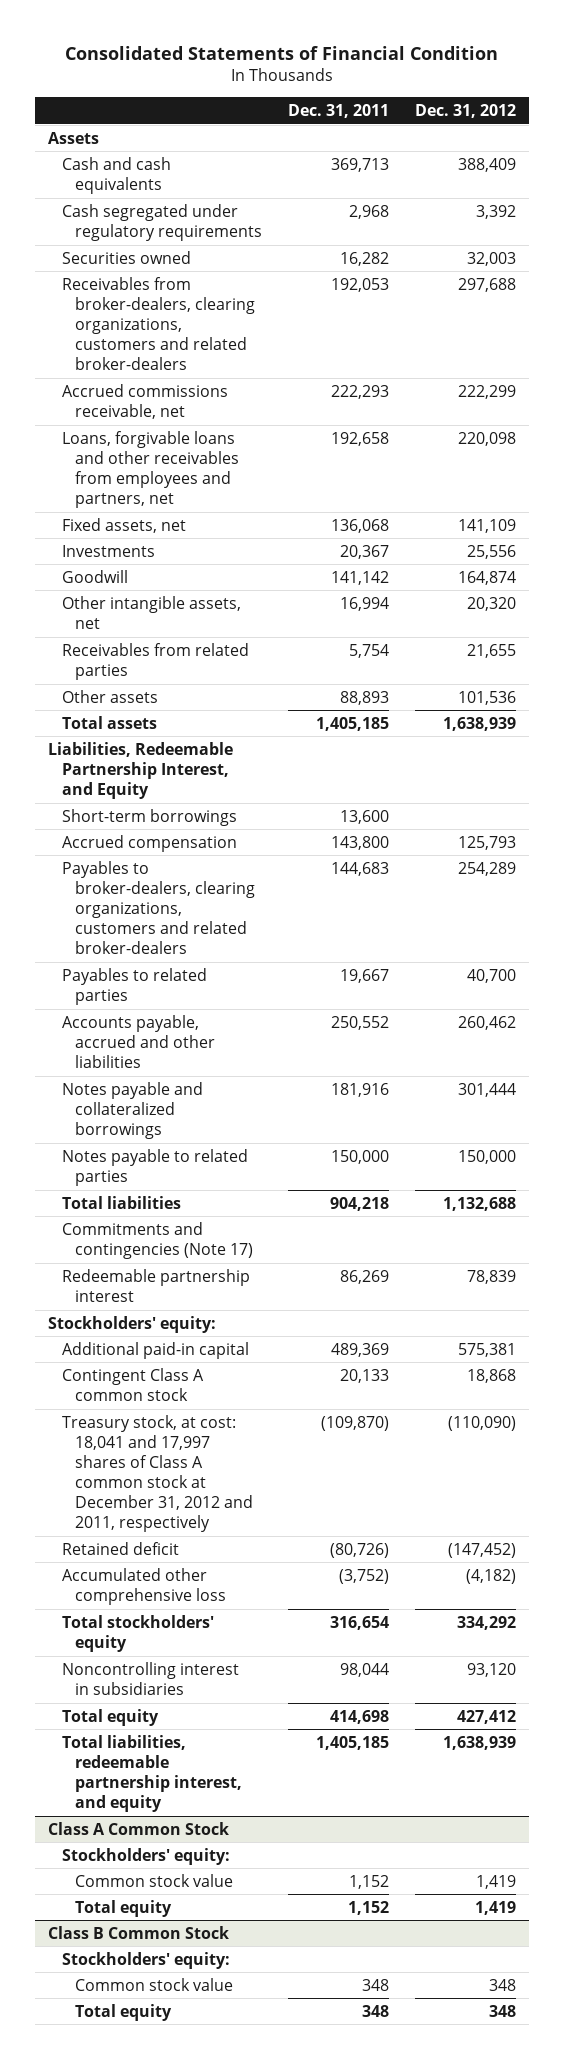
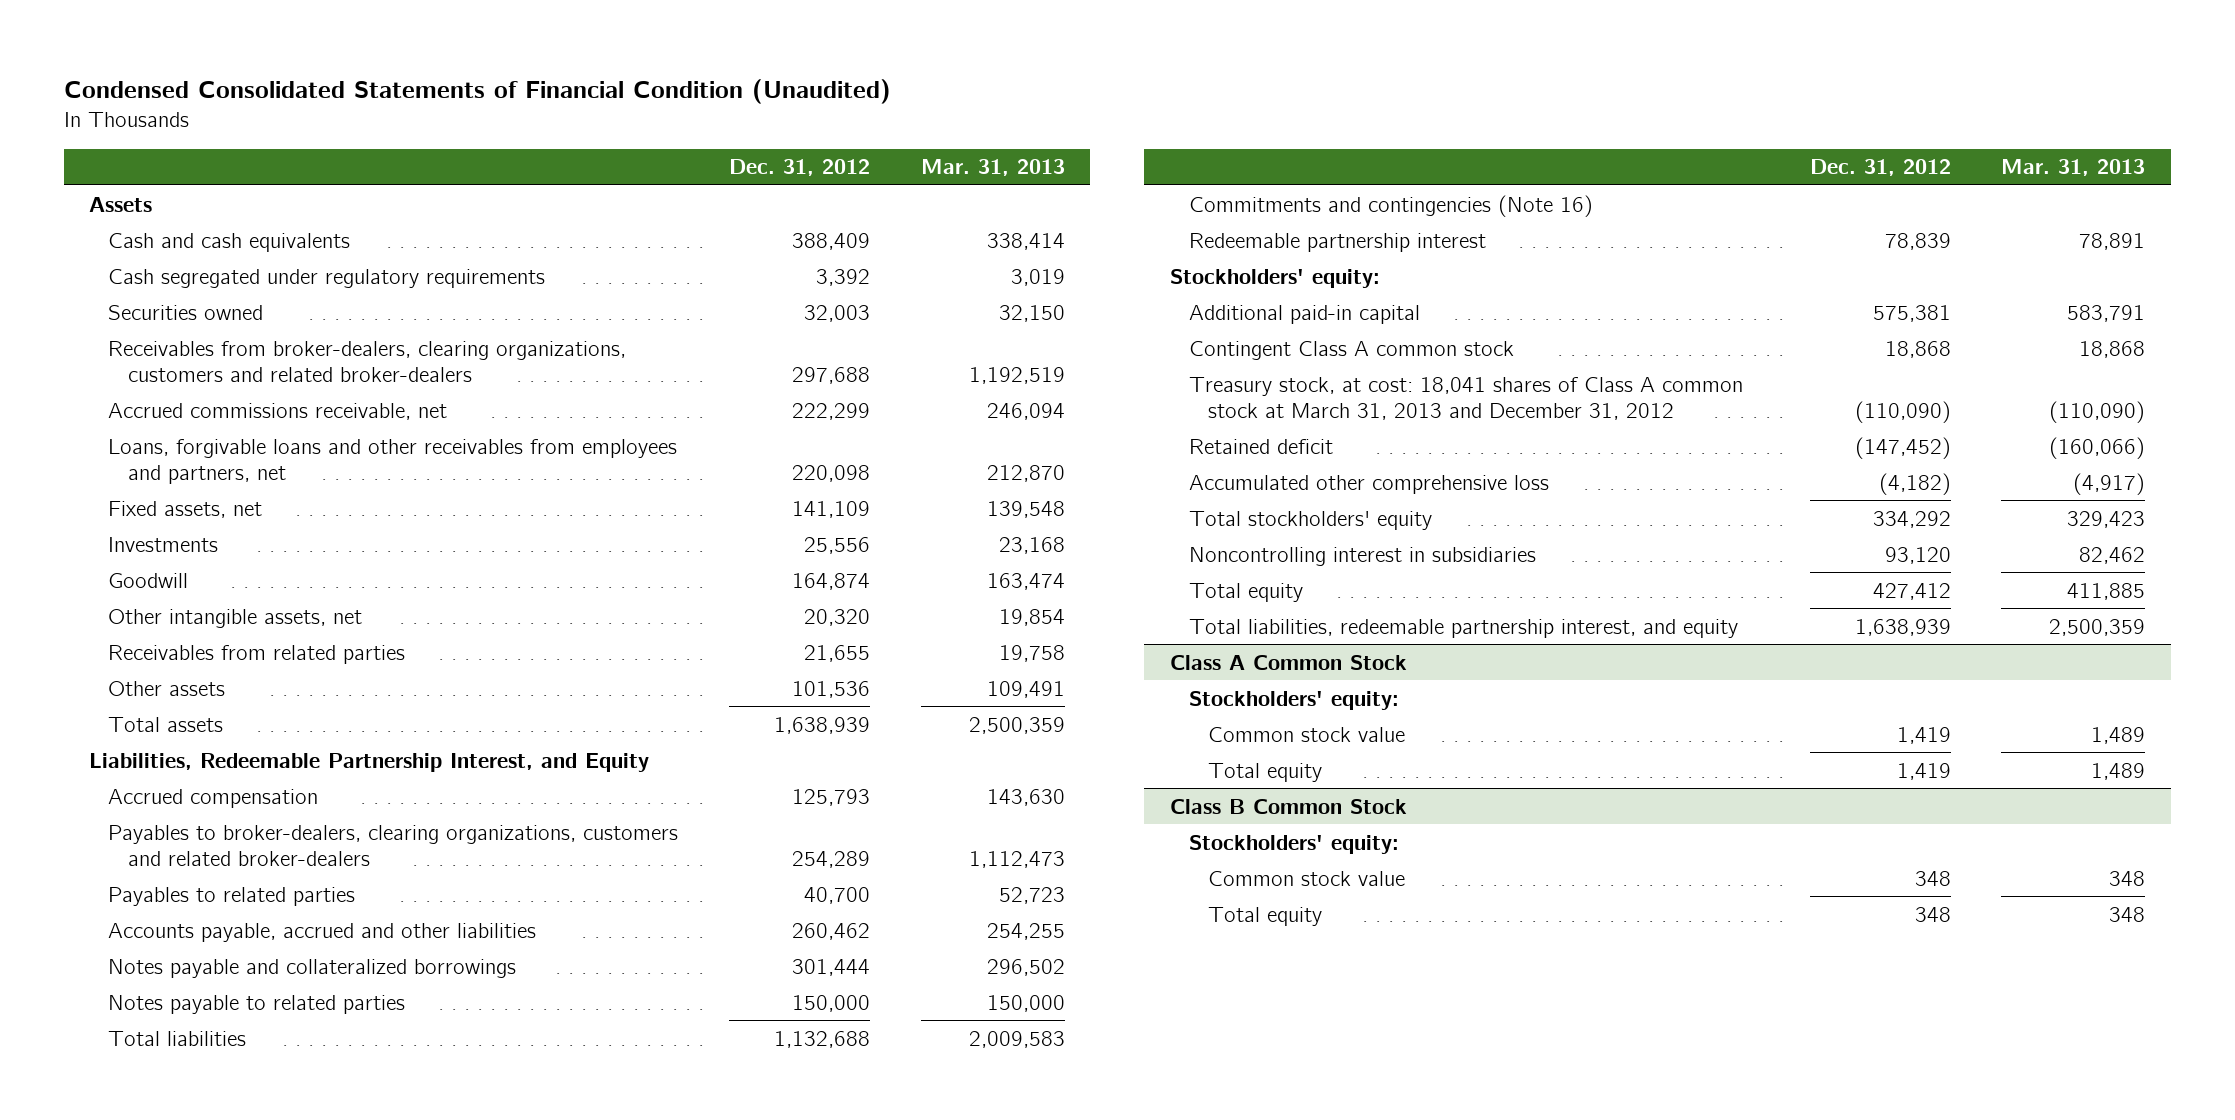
- Consolidated Statements of Financial Condition
+ Condensed Consolidated Statements of Financial Condition (Unaudited)
- | Dec. 31, 2011 | Dec. 31, 2012
+ | Dec. 31, 2012 | Mar. 31, 2013
- Short-term borrowings | 13,600 |
- Commitments and contingencies (Note 17)
+ Commitments and contingencies (Note 16)
- Treasury stock, at cost: 18,041 and 17,997 shares of Class A common stock at December 31, 2012 and 2011, respectively | (109,870) | (110,090)
+ Treasury stock, at cost: 18,041 shares of Class A common stock at March 31, 2013 and December 31, 2012 | (110,090) | (110,090)

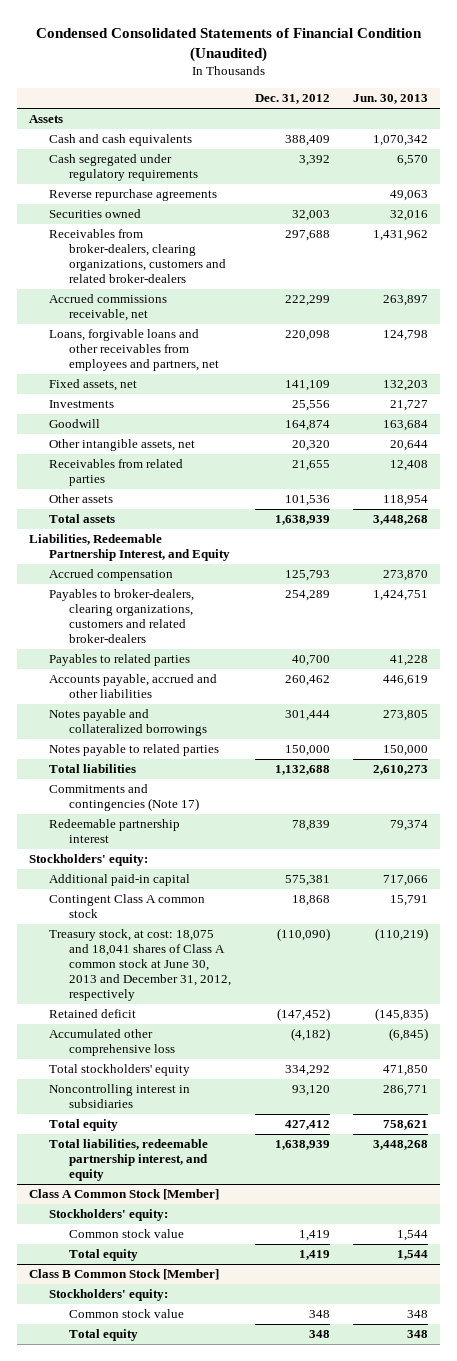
- | Dec. 31, 2012 | Mar. 31, 2013
+ | Dec. 31, 2012 | Jun. 30, 2013
+ Reverse repurchase agreements | | 49,063
- Commitments and contingencies (Note 16)
+ Commitments and contingencies (Note 17)
- Treasury stock, at cost: 18,041 shares of Class A common stock at March 31, 2013 and December 31, 2012 | (110,090) | (110,090)
+ Treasury stock, at cost: 18,075 and 18,041 shares of Class A common stock at June 30, 2013 and December 31, 2012, respectively | (110,090) | (110,219)
- Class A Common Stock
+ Class A Common Stock [Member]
- Class B Common Stock
+ Class B Common Stock [Member]

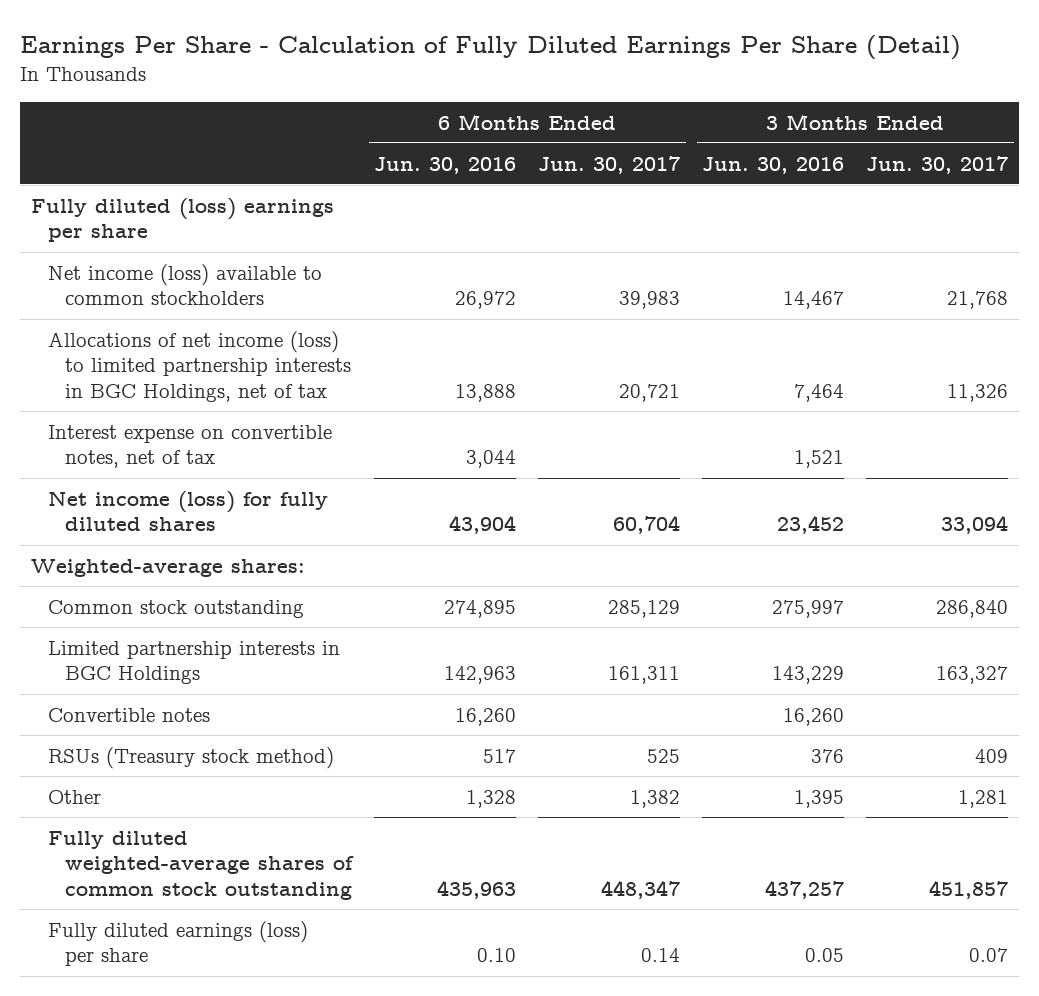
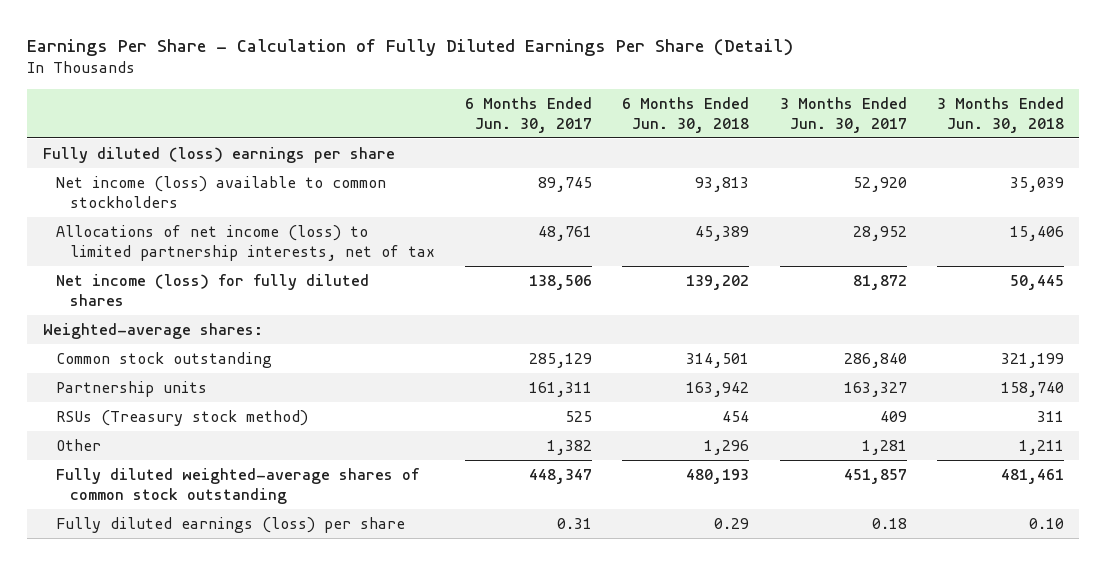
- | 6 Months Ended Jun. 30, 2016 | 6 Months Ended Jun. 30, 2017 | 3 Months Ended Jun. 30, 2016 | 3 Months Ended Jun. 30, 2017
+ | 6 Months Ended Jun. 30, 2017 | 6 Months Ended Jun. 30, 2018 | 3 Months Ended Jun. 30, 2017 | 3 Months Ended Jun. 30, 2018
- Net income (loss) available to common stockholders | 26,972 | 39,983 | 14,467 | 21,768
- Allocations of net income (loss) to limited partnership interests in BGC Holdings, net of tax | 13,888 | 20,721 | 7,464 | 11,326
- Interest expense on convertible notes, net of tax | 3,044 | | 1,521 |
- Net income (loss) for fully diluted shares | 43,904 | 60,704 | 23,452 | 33,094
+ Net income (loss) available to common stockholders | 89,745 | 93,813 | 52,920 | 35,039
+ Allocations of net income (loss) to limited partnership interests, net of tax | 48,761 | 45,389 | 28,952 | 15,406
+ Net income (loss) for fully diluted shares | 138,506 | 139,202 | 81,872 | 50,445
- Limited partnership interests in BGC Holdings | 142,963 | 161,311 | 143,229 | 163,327
- Convertible notes | 16,260 | | 16,260 |
+ Partnership units | 161,311 | 163,942 | 163,327 | 158,740
- Fully diluted earnings (loss) per share | 0.10 | 0.14 | 0.05 | 0.07
+ Fully diluted earnings (loss) per share | 0.31 | 0.29 | 0.18 | 0.10

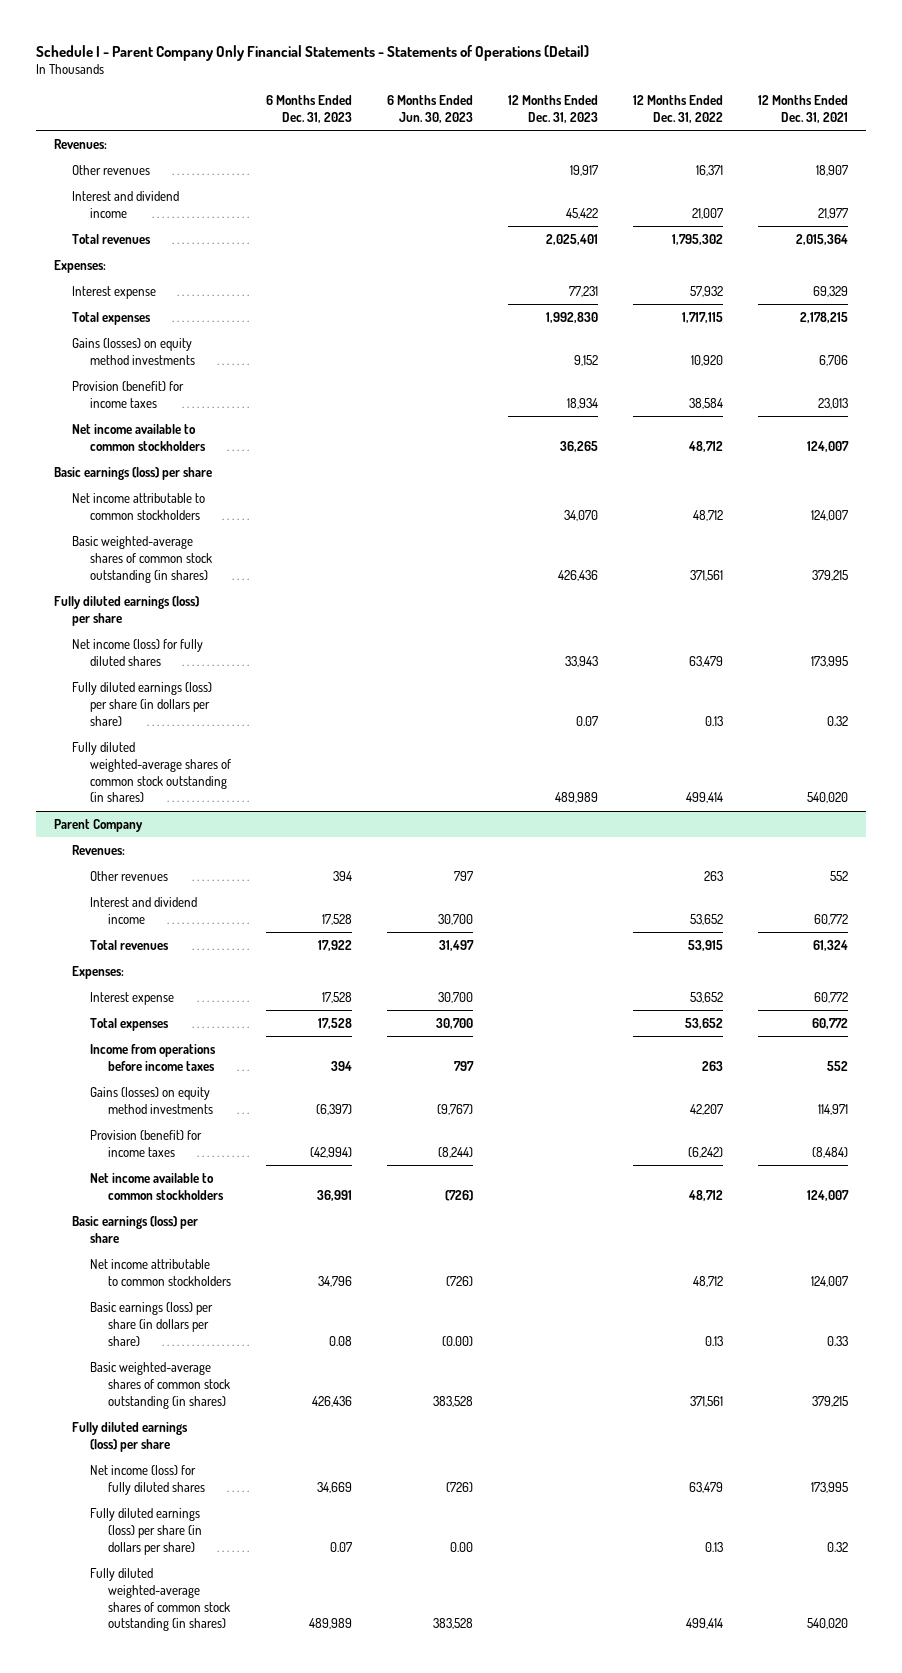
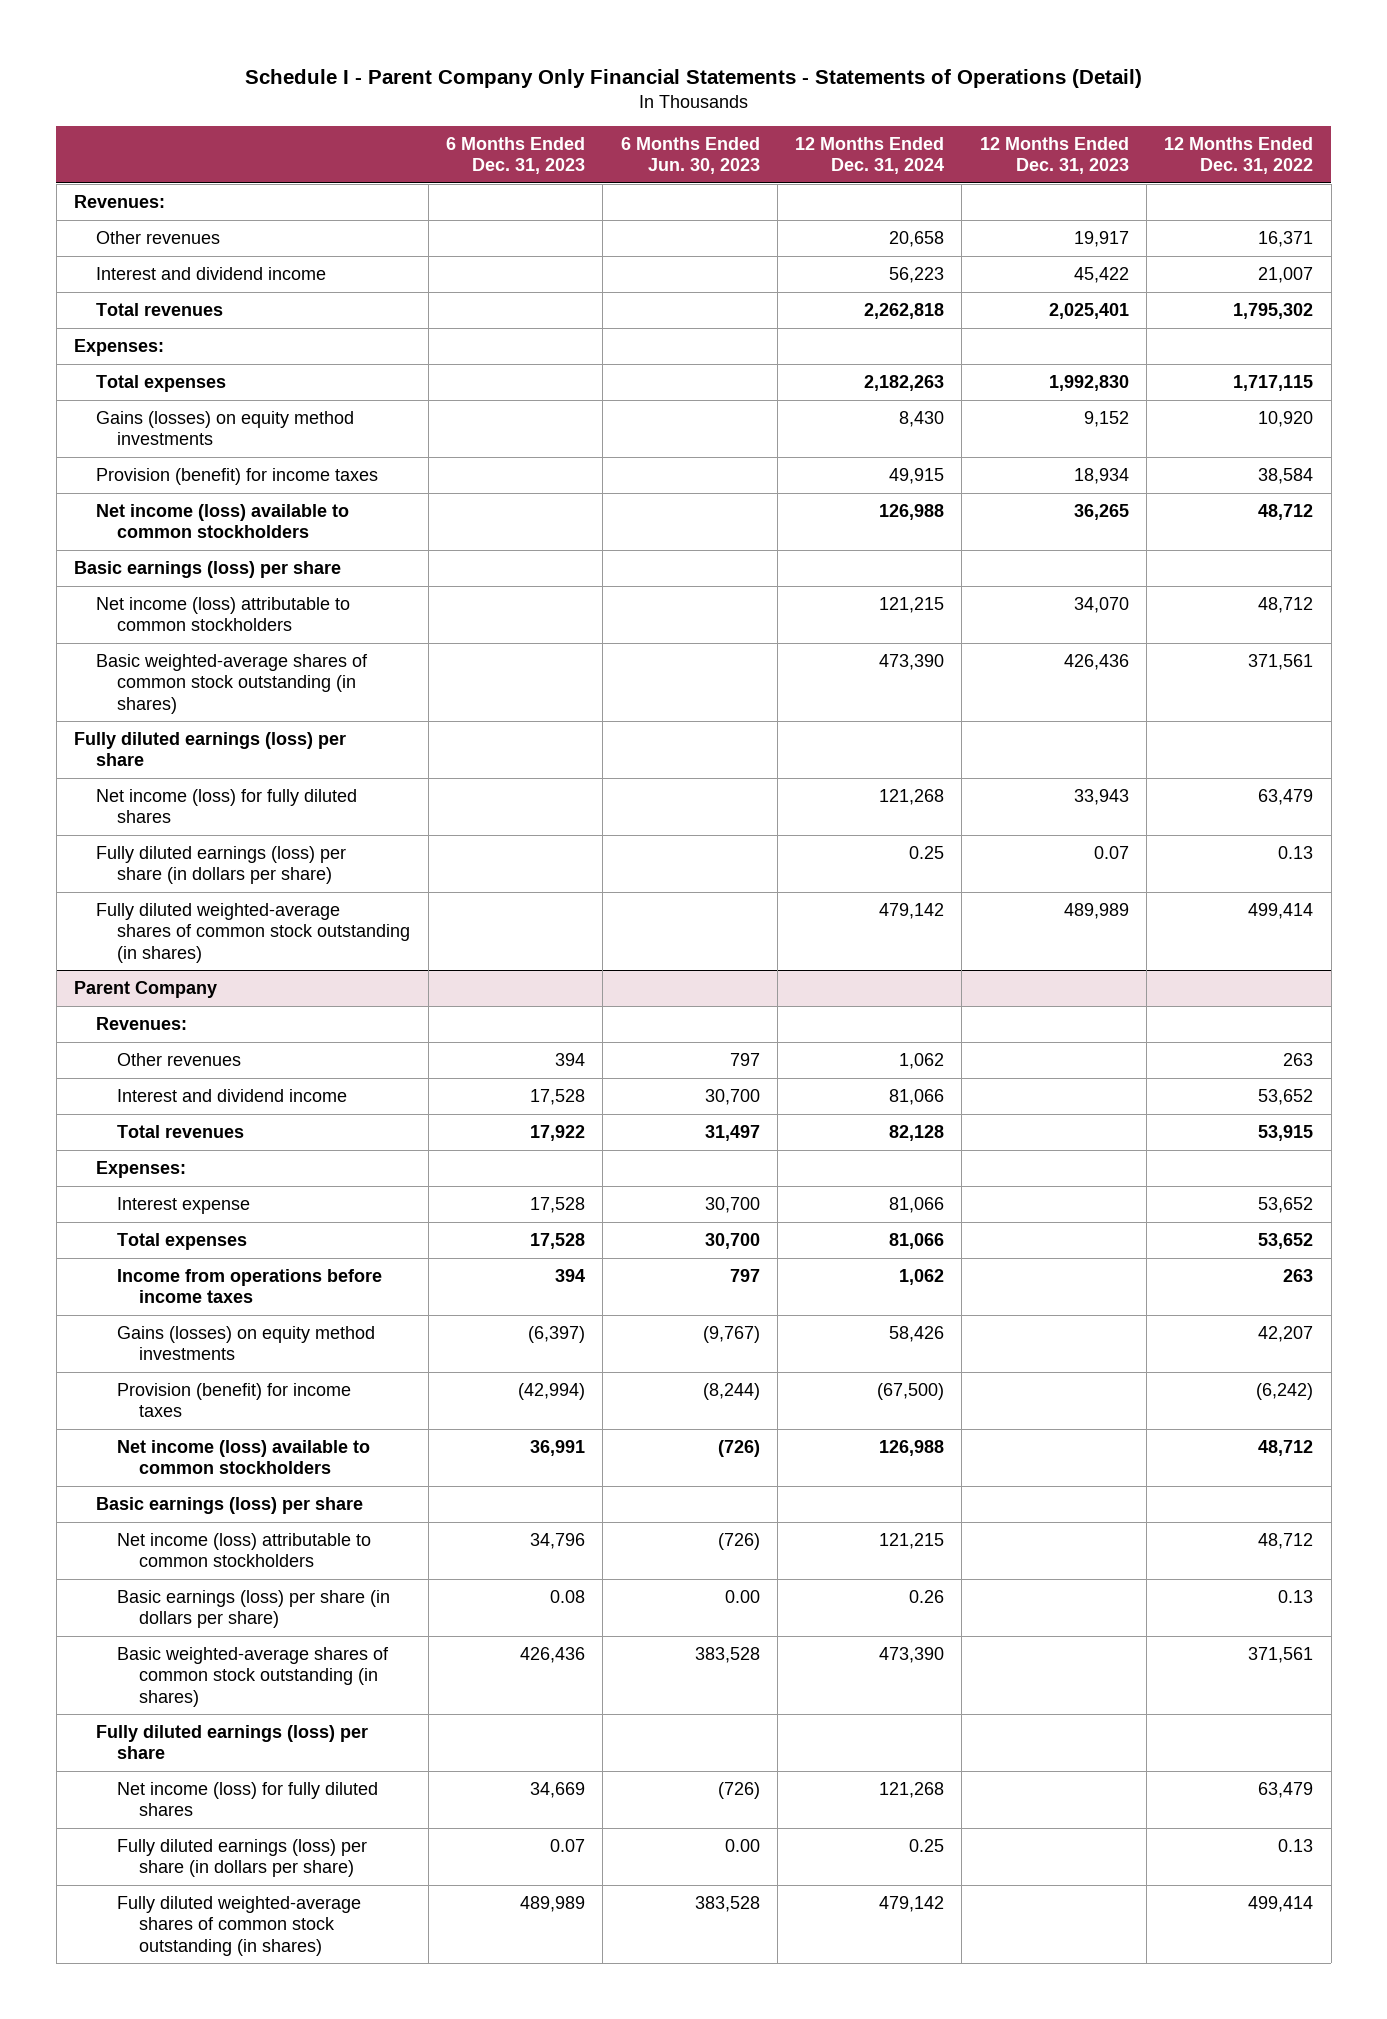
- | 6 Months Ended Dec. 31, 2023 | 6 Months Ended Jun. 30, 2023 | 12 Months Ended Dec. 31, 2023 | 12 Months Ended Dec. 31, 2022 | 12 Months Ended Dec. 31, 2021
+ | 6 Months Ended Dec. 31, 2023 | 6 Months Ended Jun. 30, 2023 | 12 Months Ended Dec. 31, 2024 | 12 Months Ended Dec. 31, 2023 | 12 Months Ended Dec. 31, 2022
- Interest expense | | | 77,231 | 57,932 | 69,329
- Net income available to common stockholders | | | 36,265 | 48,712 | 124,007
+ Net income (loss) available to common stockholders | | | 126,988 | 36,265 | 48,712
- Net income attributable to common stockholders | | | 34,070 | 48,712 | 124,007
+ Net income (loss) attributable to common stockholders | | | 121,215 | 34,070 | 48,712
@ Parent Company
- Net income available to common stockholders | 36,991 | (726) | | 48,712 | 124,007
+ Net income (loss) available to common stockholders | 36,991 | (726) | 126,988 | | 48,712
- Net income attributable to common stockholders | 34,796 | (726) | | 48,712 | 124,007
- Basic earnings (loss) per share (in dollars per share) | 0.08 | (0.00) | | 0.13 | 0.33
+ Net income (loss) attributable to common stockholders | 34,796 | (726) | 121,215 | | 48,712
+ Basic earnings (loss) per share (in dollars per share) | 0.08 | 0.00 | 0.26 | | 0.13

